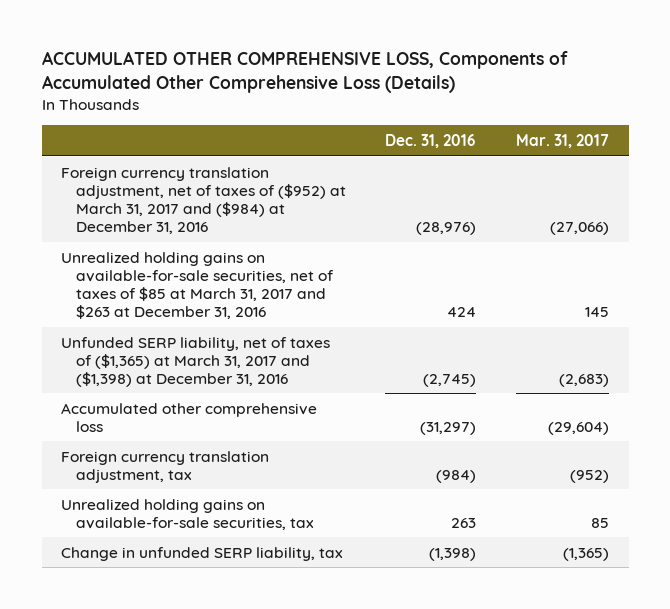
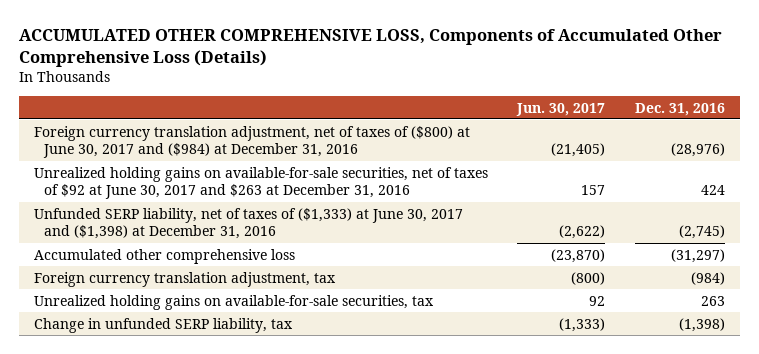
- | Dec. 31, 2016 | Mar. 31, 2017
+ | Jun. 30, 2017 | Dec. 31, 2016
- Foreign currency translation adjustment, net of taxes of ($952) at March 31, 2017 and ($984) at December 31, 2016 | (28,976) | (27,066)
- Unrealized holding gains on available-for-sale securities, net of taxes of $85 at March 31, 2017 and $263 at December 31, 2016 | 424 | 145
- Unfunded SERP liability, net of taxes of ($1,365) at March 31, 2017 and ($1,398) at December 31, 2016 | (2,745) | (2,683)
+ Foreign currency translation adjustment, net of taxes of ($800) at June 30, 2017 and ($984) at December 31, 2016 | (21,405) | (28,976)
+ Unrealized holding gains on available-for-sale securities, net of taxes of $92 at June 30, 2017 and $263 at December 31, 2016 | 157 | 424
+ Unfunded SERP liability, net of taxes of ($1,333) at June 30, 2017 and ($1,398) at December 31, 2016 | (2,622) | (2,745)

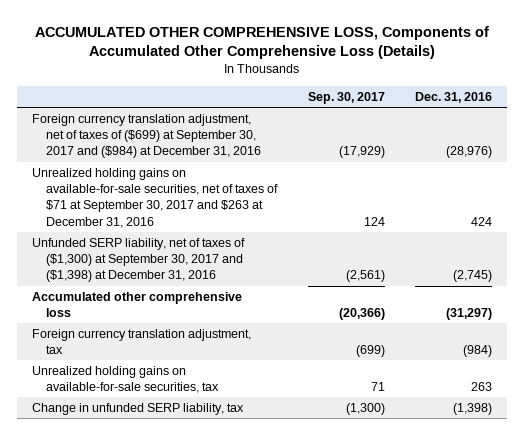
- | Jun. 30, 2017 | Dec. 31, 2016
+ | Sep. 30, 2017 | Dec. 31, 2016
- Foreign currency translation adjustment, net of taxes of ($800) at June 30, 2017 and ($984) at December 31, 2016 | (21,405) | (28,976)
- Unrealized holding gains on available-for-sale securities, net of taxes of $92 at June 30, 2017 and $263 at December 31, 2016 | 157 | 424
- Unfunded SERP liability, net of taxes of ($1,333) at June 30, 2017 and ($1,398) at December 31, 2016 | (2,622) | (2,745)
+ Foreign currency translation adjustment, net of taxes of ($699) at September 30, 2017 and ($984) at December 31, 2016 | (17,929) | (28,976)
+ Unrealized holding gains on available-for-sale securities, net of taxes of $71 at September 30, 2017 and $263 at December 31, 2016 | 124 | 424
+ Unfunded SERP liability, net of taxes of ($1,300) at September 30, 2017 and ($1,398) at December 31, 2016 | (2,561) | (2,745)

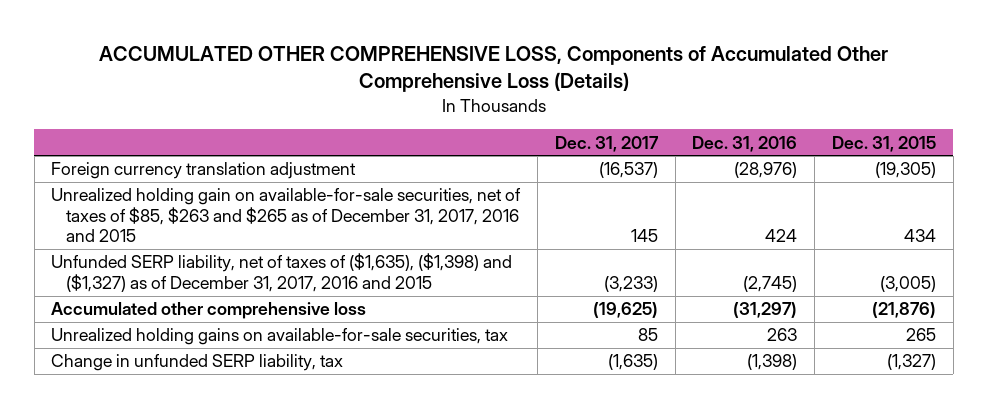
- | Sep. 30, 2017 | Dec. 31, 2016
+ | Dec. 31, 2017 | Dec. 31, 2016 | Dec. 31, 2015
- Foreign currency translation adjustment, net of taxes of ($699) at September 30, 2017 and ($984) at December 31, 2016 | (17,929) | (28,976)
- Unrealized holding gains on available-for-sale securities, net of taxes of $71 at September 30, 2017 and $263 at December 31, 2016 | 124 | 424
- Unfunded SERP liability, net of taxes of ($1,300) at September 30, 2017 and ($1,398) at December 31, 2016 | (2,561) | (2,745)
+ Foreign currency translation adjustment | (16,537) | (28,976) | (19,305)
+ Unrealized holding gain on available-for-sale securities, net of taxes of $85, $263 and $265 as of December 31, 2017, 2016 and 2015 | 145 | 424 | 434
+ Unfunded SERP liability, net of taxes of ($1,635), ($1,398) and ($1,327) as of December 31, 2017, 2016 and 2015 | (3,233) | (2,745) | (3,005)
- Foreign currency translation adjustment, tax | (699) | (984)

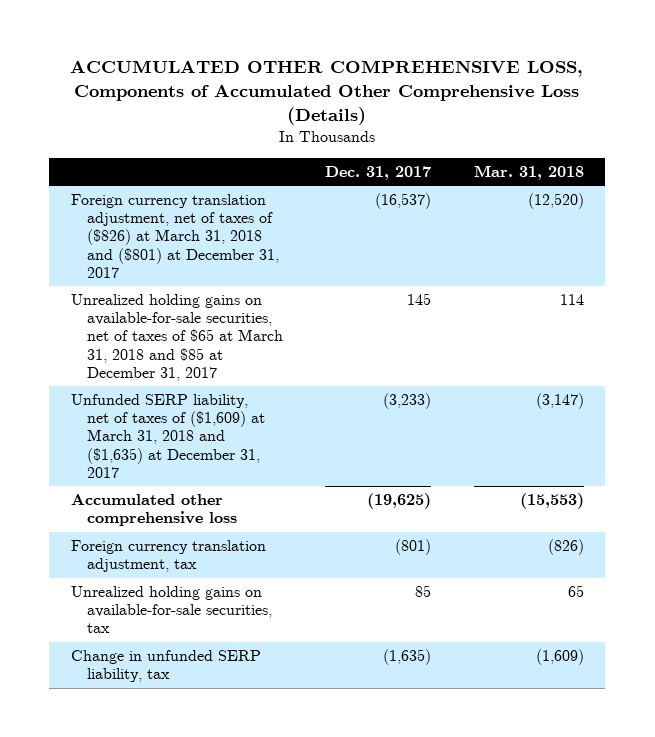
- | Dec. 31, 2017 | Dec. 31, 2016 | Dec. 31, 2015
+ | Dec. 31, 2017 | Mar. 31, 2018
- Foreign currency translation adjustment | (16,537) | (28,976) | (19,305)
- Unrealized holding gain on available-for-sale securities, net of taxes of $85, $263 and $265 as of December 31, 2017, 2016 and 2015 | 145 | 424 | 434
- Unfunded SERP liability, net of taxes of ($1,635), ($1,398) and ($1,327) as of December 31, 2017, 2016 and 2015 | (3,233) | (2,745) | (3,005)
+ Foreign currency translation adjustment, net of taxes of ($826) at March 31, 2018 and ($801) at December 31, 2017 | (16,537) | (12,520)
+ Unrealized holding gains on available-for-sale securities, net of taxes of $65 at March 31, 2018 and $85 at December 31, 2017 | 145 | 114
+ Unfunded SERP liability, net of taxes of ($1,609) at March 31, 2018 and ($1,635) at December 31, 2017 | (3,233) | (3,147)
+ Foreign currency translation adjustment, tax | (801) | (826)

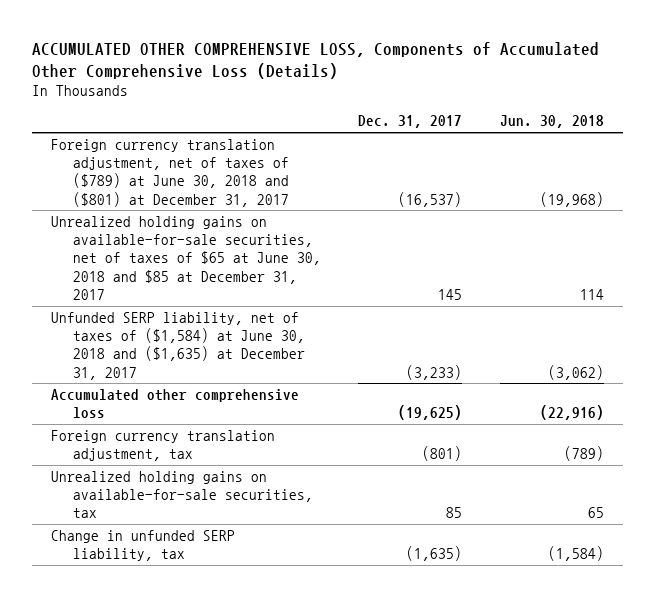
- | Dec. 31, 2017 | Mar. 31, 2018
+ | Dec. 31, 2017 | Jun. 30, 2018
- Foreign currency translation adjustment, net of taxes of ($826) at March 31, 2018 and ($801) at December 31, 2017 | (16,537) | (12,520)
- Unrealized holding gains on available-for-sale securities, net of taxes of $65 at March 31, 2018 and $85 at December 31, 2017 | 145 | 114
- Unfunded SERP liability, net of taxes of ($1,609) at March 31, 2018 and ($1,635) at December 31, 2017 | (3,233) | (3,147)
+ Foreign currency translation adjustment, net of taxes of ($789) at June 30, 2018 and ($801) at December 31, 2017 | (16,537) | (19,968)
+ Unrealized holding gains on available-for-sale securities, net of taxes of $65 at June 30, 2018 and $85 at December 31, 2017 | 145 | 114
+ Unfunded SERP liability, net of taxes of ($1,584) at June 30, 2018 and ($1,635) at December 31, 2017 | (3,233) | (3,062)

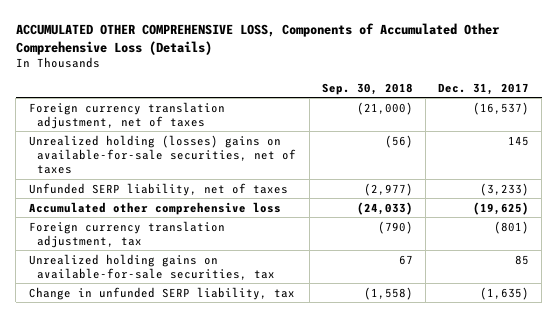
- | Dec. 31, 2017 | Jun. 30, 2018
+ | Sep. 30, 2018 | Dec. 31, 2017
- Foreign currency translation adjustment, net of taxes of ($789) at June 30, 2018 and ($801) at December 31, 2017 | (16,537) | (19,968)
- Unrealized holding gains on available-for-sale securities, net of taxes of $65 at June 30, 2018 and $85 at December 31, 2017 | 145 | 114
- Unfunded SERP liability, net of taxes of ($1,584) at June 30, 2018 and ($1,635) at December 31, 2017 | (3,233) | (3,062)
+ Foreign currency translation adjustment, net of taxes | (21,000) | (16,537)
+ Unrealized holding (losses) gains on available-for-sale securities, net of taxes | (56) | 145
+ Unfunded SERP liability, net of taxes | (2,977) | (3,233)

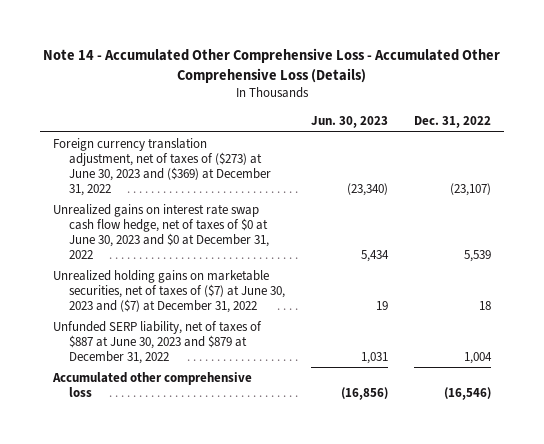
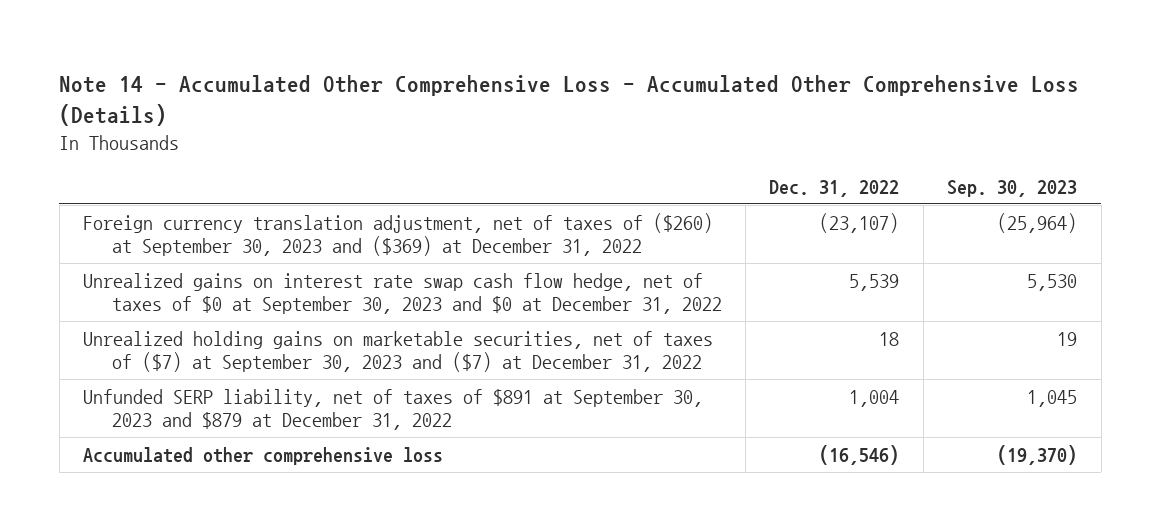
- | Jun. 30, 2023 | Dec. 31, 2022
+ | Dec. 31, 2022 | Sep. 30, 2023
- Foreign currency translation adjustment, net of taxes of ($273) at June 30, 2023 and ($369) at December 31, 2022 | (23,340) | (23,107)
- Unrealized gains on interest rate swap cash flow hedge, net of taxes of $0 at June 30, 2023 and $0 at December 31, 2022 | 5,434 | 5,539
- Unrealized holding gains on marketable securities, net of taxes of ($7) at June 30, 2023 and ($7) at December 31, 2022 | 19 | 18
- Unfunded SERP liability, net of taxes of $887 at June 30, 2023 and $879 at December 31, 2022 | 1,031 | 1,004
+ Foreign currency translation adjustment, net of taxes of ($260) at September 30, 2023 and ($369) at December 31, 2022 | (23,107) | (25,964)
+ Unrealized gains on interest rate swap cash flow hedge, net of taxes of $0 at September 30, 2023 and $0 at December 31, 2022 | 5,539 | 5,530
+ Unrealized holding gains on marketable securities, net of taxes of ($7) at September 30, 2023 and ($7) at December 31, 2022 | 18 | 19
+ Unfunded SERP liability, net of taxes of $891 at September 30, 2023 and $879 at December 31, 2022 | 1,004 | 1,045

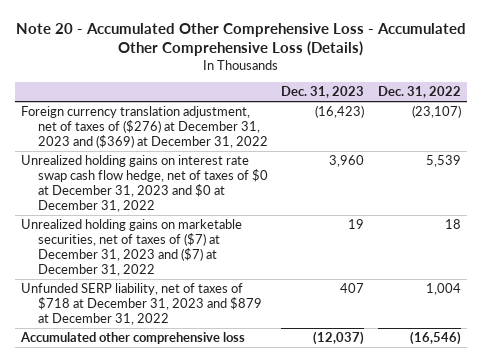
- Note 14 - Accumulated Other Comprehensive Loss - Accumulated Other Comprehensive Loss (Details)
+ Note 20 - Accumulated Other Comprehensive Loss - Accumulated Other Comprehensive Loss (Details)
- | Dec. 31, 2022 | Sep. 30, 2023
+ | Dec. 31, 2023 | Dec. 31, 2022
- Foreign currency translation adjustment, net of taxes of ($260) at September 30, 2023 and ($369) at December 31, 2022 | (23,107) | (25,964)
- Unrealized gains on interest rate swap cash flow hedge, net of taxes of $0 at September 30, 2023 and $0 at December 31, 2022 | 5,539 | 5,530
- Unrealized holding gains on marketable securities, net of taxes of ($7) at September 30, 2023 and ($7) at December 31, 2022 | 18 | 19
- Unfunded SERP liability, net of taxes of $891 at September 30, 2023 and $879 at December 31, 2022 | 1,004 | 1,045
+ Foreign currency translation adjustment, net of taxes of ($276) at December 31, 2023 and ($369) at December 31, 2022 | (16,423) | (23,107)
+ Unrealized holding gains on interest rate swap cash flow hedge, net of taxes of $0 at December 31, 2023 and $0 at December 31, 2022 | 3,960 | 5,539
+ Unrealized holding gains on marketable securities, net of taxes of ($7) at December 31, 2023 and ($7) at December 31, 2022 | 19 | 18
+ Unfunded SERP liability, net of taxes of $718 at December 31, 2023 and $879 at December 31, 2022 | 407 | 1,004

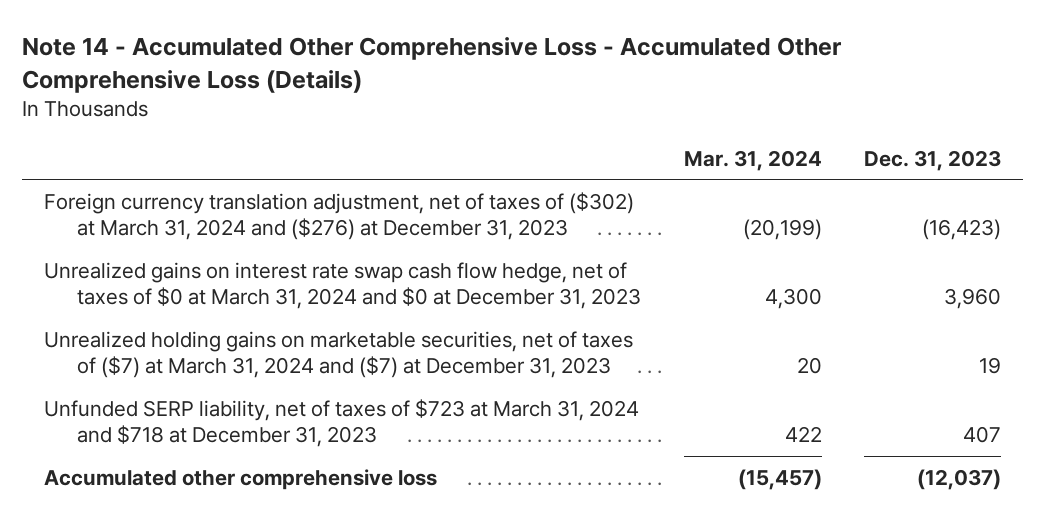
- Note 20 - Accumulated Other Comprehensive Loss - Accumulated Other Comprehensive Loss (Details)
+ Note 14 - Accumulated Other Comprehensive Loss - Accumulated Other Comprehensive Loss (Details)
- | Dec. 31, 2023 | Dec. 31, 2022
+ | Mar. 31, 2024 | Dec. 31, 2023
- Foreign currency translation adjustment, net of taxes of ($276) at December 31, 2023 and ($369) at December 31, 2022 | (16,423) | (23,107)
- Unrealized holding gains on interest rate swap cash flow hedge, net of taxes of $0 at December 31, 2023 and $0 at December 31, 2022 | 3,960 | 5,539
- Unrealized holding gains on marketable securities, net of taxes of ($7) at December 31, 2023 and ($7) at December 31, 2022 | 19 | 18
- Unfunded SERP liability, net of taxes of $718 at December 31, 2023 and $879 at December 31, 2022 | 407 | 1,004
+ Foreign currency translation adjustment, net of taxes of ($302) at March 31, 2024 and ($276) at December 31, 2023 | (20,199) | (16,423)
+ Unrealized gains on interest rate swap cash flow hedge, net of taxes of $0 at March 31, 2024 and $0 at December 31, 2023 | 4,300 | 3,960
+ Unrealized holding gains on marketable securities, net of taxes of ($7) at March 31, 2024 and ($7) at December 31, 2023 | 20 | 19
+ Unfunded SERP liability, net of taxes of $723 at March 31, 2024 and $718 at December 31, 2023 | 422 | 407

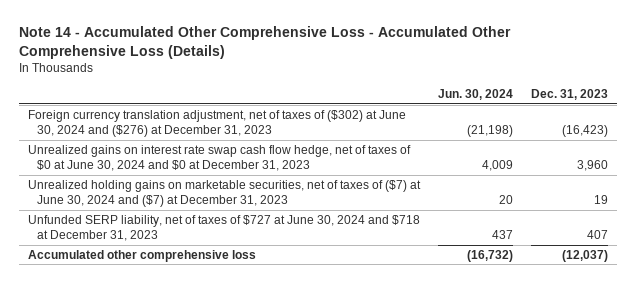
- | Mar. 31, 2024 | Dec. 31, 2023
+ | Jun. 30, 2024 | Dec. 31, 2023
- Foreign currency translation adjustment, net of taxes of ($302) at March 31, 2024 and ($276) at December 31, 2023 | (20,199) | (16,423)
- Unrealized gains on interest rate swap cash flow hedge, net of taxes of $0 at March 31, 2024 and $0 at December 31, 2023 | 4,300 | 3,960
- Unrealized holding gains on marketable securities, net of taxes of ($7) at March 31, 2024 and ($7) at December 31, 2023 | 20 | 19
- Unfunded SERP liability, net of taxes of $723 at March 31, 2024 and $718 at December 31, 2023 | 422 | 407
+ Foreign currency translation adjustment, net of taxes of ($302) at June 30, 2024 and ($276) at December 31, 2023 | (21,198) | (16,423)
+ Unrealized gains on interest rate swap cash flow hedge, net of taxes of $0 at June 30, 2024 and $0 at December 31, 2023 | 4,009 | 3,960
+ Unrealized holding gains on marketable securities, net of taxes of ($7) at June 30, 2024 and ($7) at December 31, 2023 | 20 | 19
+ Unfunded SERP liability, net of taxes of $727 at June 30, 2024 and $718 at December 31, 2023 | 437 | 407

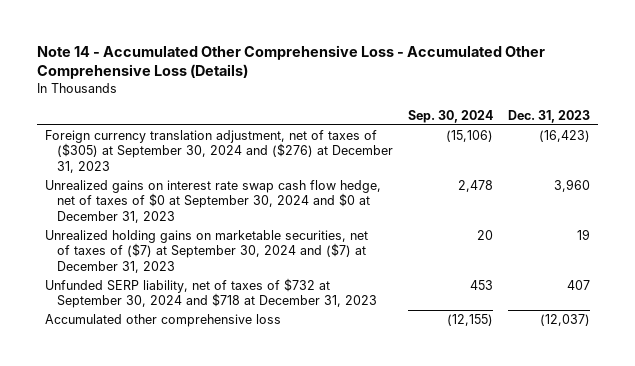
- | Jun. 30, 2024 | Dec. 31, 2023
+ | Sep. 30, 2024 | Dec. 31, 2023
- Foreign currency translation adjustment, net of taxes of ($302) at June 30, 2024 and ($276) at December 31, 2023 | (21,198) | (16,423)
- Unrealized gains on interest rate swap cash flow hedge, net of taxes of $0 at June 30, 2024 and $0 at December 31, 2023 | 4,009 | 3,960
- Unrealized holding gains on marketable securities, net of taxes of ($7) at June 30, 2024 and ($7) at December 31, 2023 | 20 | 19
- Unfunded SERP liability, net of taxes of $727 at June 30, 2024 and $718 at December 31, 2023 | 437 | 407
+ Foreign currency translation adjustment, net of taxes of ($305) at September 30, 2024 and ($276) at December 31, 2023 | (15,106) | (16,423)
+ Unrealized gains on interest rate swap cash flow hedge, net of taxes of $0 at September 30, 2024 and $0 at December 31, 2023 | 2,478 | 3,960
+ Unrealized holding gains on marketable securities, net of taxes of ($7) at September 30, 2024 and ($7) at December 31, 2023 | 20 | 19
+ Unfunded SERP liability, net of taxes of $732 at September 30, 2024 and $718 at December 31, 2023 | 453 | 407

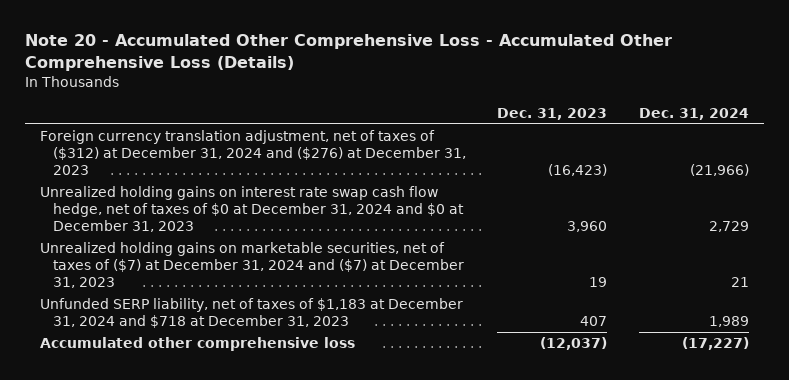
- Note 14 - Accumulated Other Comprehensive Loss - Accumulated Other Comprehensive Loss (Details)
+ Note 20 - Accumulated Other Comprehensive Loss - Accumulated Other Comprehensive Loss (Details)
- | Sep. 30, 2024 | Dec. 31, 2023
+ | Dec. 31, 2023 | Dec. 31, 2024
- Foreign currency translation adjustment, net of taxes of ($305) at September 30, 2024 and ($276) at December 31, 2023 | (15,106) | (16,423)
- Unrealized gains on interest rate swap cash flow hedge, net of taxes of $0 at September 30, 2024 and $0 at December 31, 2023 | 2,478 | 3,960
- Unrealized holding gains on marketable securities, net of taxes of ($7) at September 30, 2024 and ($7) at December 31, 2023 | 20 | 19
- Unfunded SERP liability, net of taxes of $732 at September 30, 2024 and $718 at December 31, 2023 | 453 | 407
+ Foreign currency translation adjustment, net of taxes of ($312) at December 31, 2024 and ($276) at December 31, 2023 | (16,423) | (21,966)
+ Unrealized holding gains on interest rate swap cash flow hedge, net of taxes of $0 at December 31, 2024 and $0 at December 31, 2023 | 3,960 | 2,729
+ Unrealized holding gains on marketable securities, net of taxes of ($7) at December 31, 2024 and ($7) at December 31, 2023 | 19 | 21
+ Unfunded SERP liability, net of taxes of $1,183 at December 31, 2024 and $718 at December 31, 2023 | 407 | 1,989

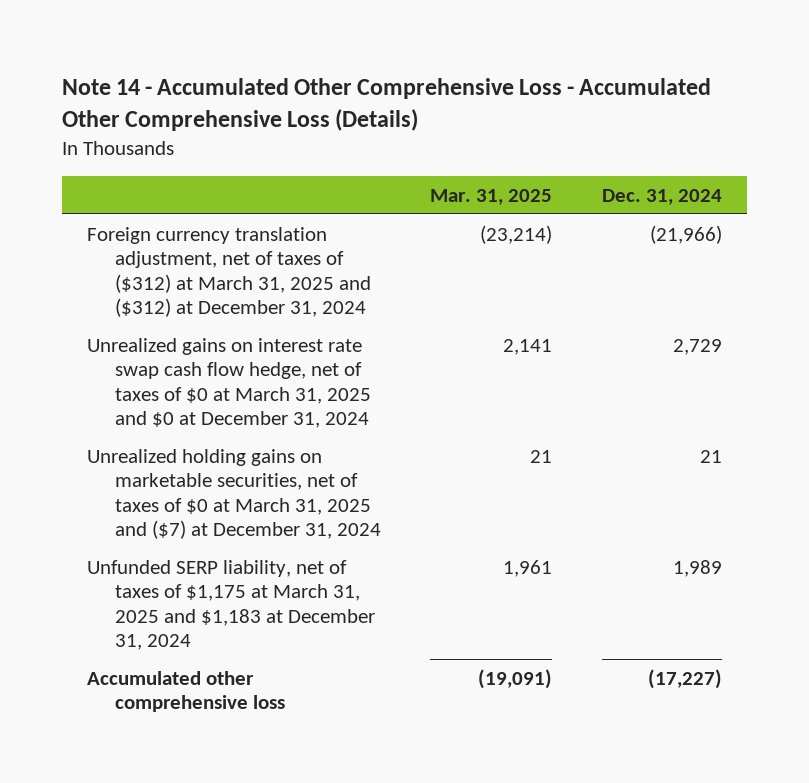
- Note 20 - Accumulated Other Comprehensive Loss - Accumulated Other Comprehensive Loss (Details)
+ Note 14 - Accumulated Other Comprehensive Loss - Accumulated Other Comprehensive Loss (Details)
- | Dec. 31, 2023 | Dec. 31, 2024
+ | Mar. 31, 2025 | Dec. 31, 2024
- Foreign currency translation adjustment, net of taxes of ($312) at December 31, 2024 and ($276) at December 31, 2023 | (16,423) | (21,966)
- Unrealized holding gains on interest rate swap cash flow hedge, net of taxes of $0 at December 31, 2024 and $0 at December 31, 2023 | 3,960 | 2,729
- Unrealized holding gains on marketable securities, net of taxes of ($7) at December 31, 2024 and ($7) at December 31, 2023 | 19 | 21
- Unfunded SERP liability, net of taxes of $1,183 at December 31, 2024 and $718 at December 31, 2023 | 407 | 1,989
+ Foreign currency translation adjustment, net of taxes of ($312) at March 31, 2025 and ($312) at December 31, 2024 | (23,214) | (21,966)
+ Unrealized gains on interest rate swap cash flow hedge, net of taxes of $0 at March 31, 2025 and $0 at December 31, 2024 | 2,141 | 2,729
+ Unrealized holding gains on marketable securities, net of taxes of $0 at March 31, 2025 and ($7) at December 31, 2024 | 21 | 21
+ Unfunded SERP liability, net of taxes of $1,175 at March 31, 2025 and $1,183 at December 31, 2024 | 1,961 | 1,989

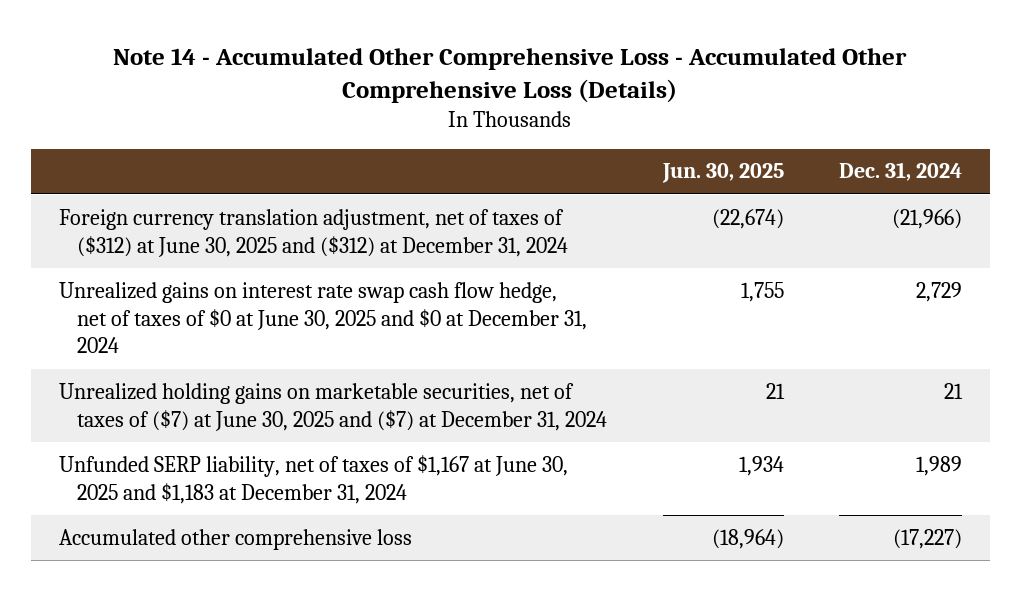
- | Mar. 31, 2025 | Dec. 31, 2024
+ | Jun. 30, 2025 | Dec. 31, 2024
- Foreign currency translation adjustment, net of taxes of ($312) at March 31, 2025 and ($312) at December 31, 2024 | (23,214) | (21,966)
- Unrealized gains on interest rate swap cash flow hedge, net of taxes of $0 at March 31, 2025 and $0 at December 31, 2024 | 2,141 | 2,729
- Unrealized holding gains on marketable securities, net of taxes of $0 at March 31, 2025 and ($7) at December 31, 2024 | 21 | 21
- Unfunded SERP liability, net of taxes of $1,175 at March 31, 2025 and $1,183 at December 31, 2024 | 1,961 | 1,989
+ Foreign currency translation adjustment, net of taxes of ($312) at June 30, 2025 and ($312) at December 31, 2024 | (22,674) | (21,966)
+ Unrealized gains on interest rate swap cash flow hedge, net of taxes of $0 at June 30, 2025 and $0 at December 31, 2024 | 1,755 | 2,729
+ Unrealized holding gains on marketable securities, net of taxes of ($7) at June 30, 2025 and ($7) at December 31, 2024 | 21 | 21
+ Unfunded SERP liability, net of taxes of $1,167 at June 30, 2025 and $1,183 at December 31, 2024 | 1,934 | 1,989

